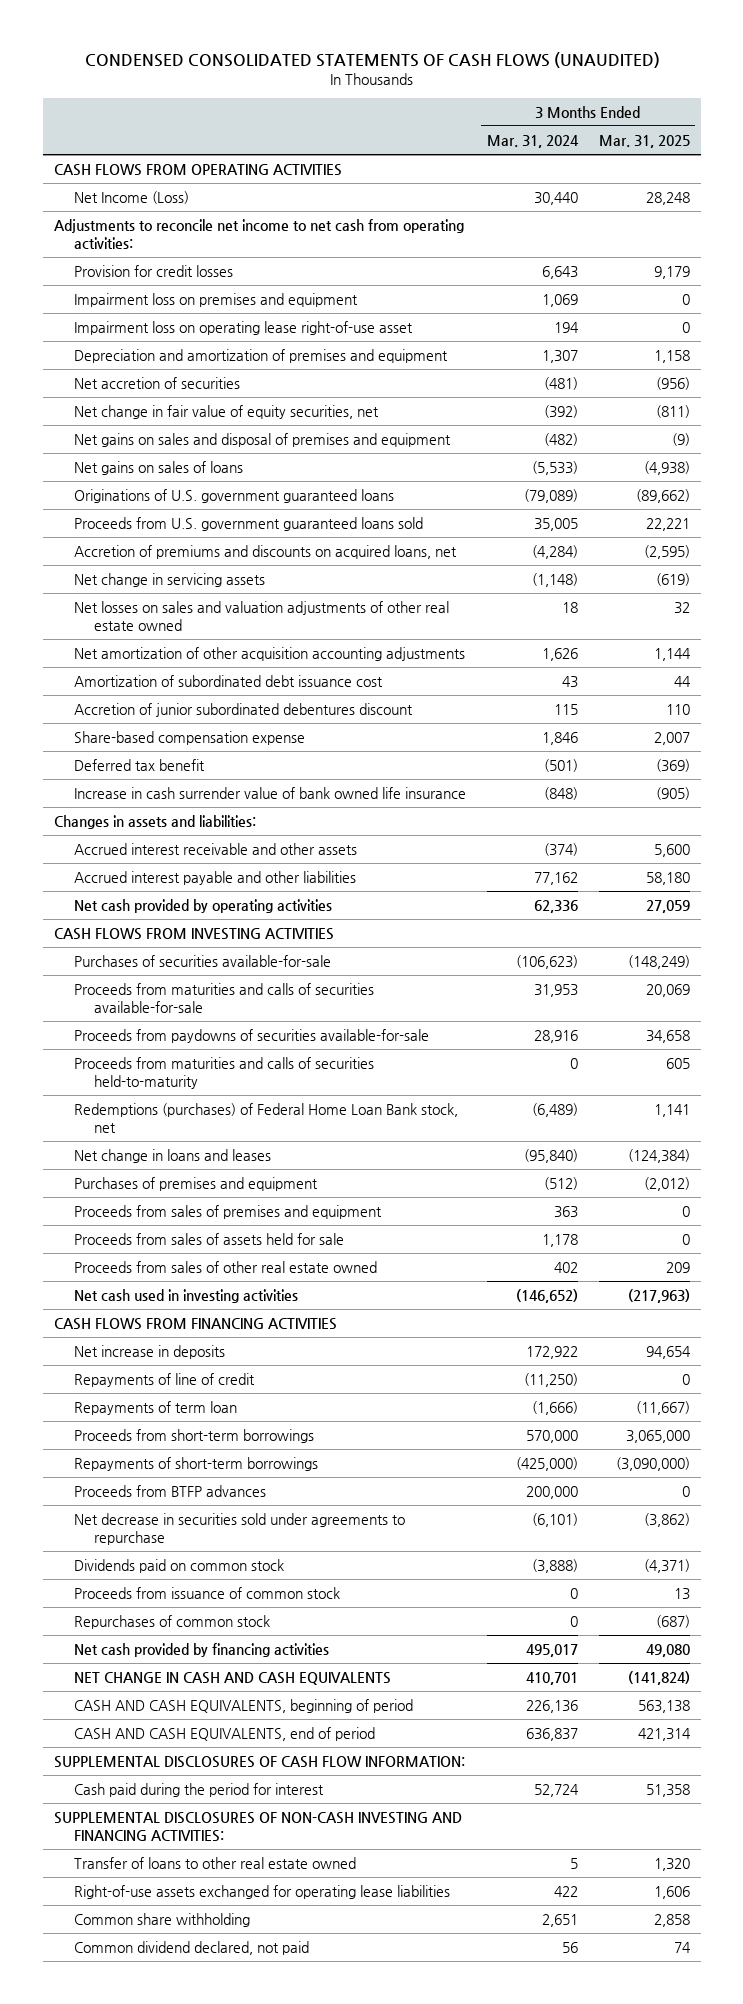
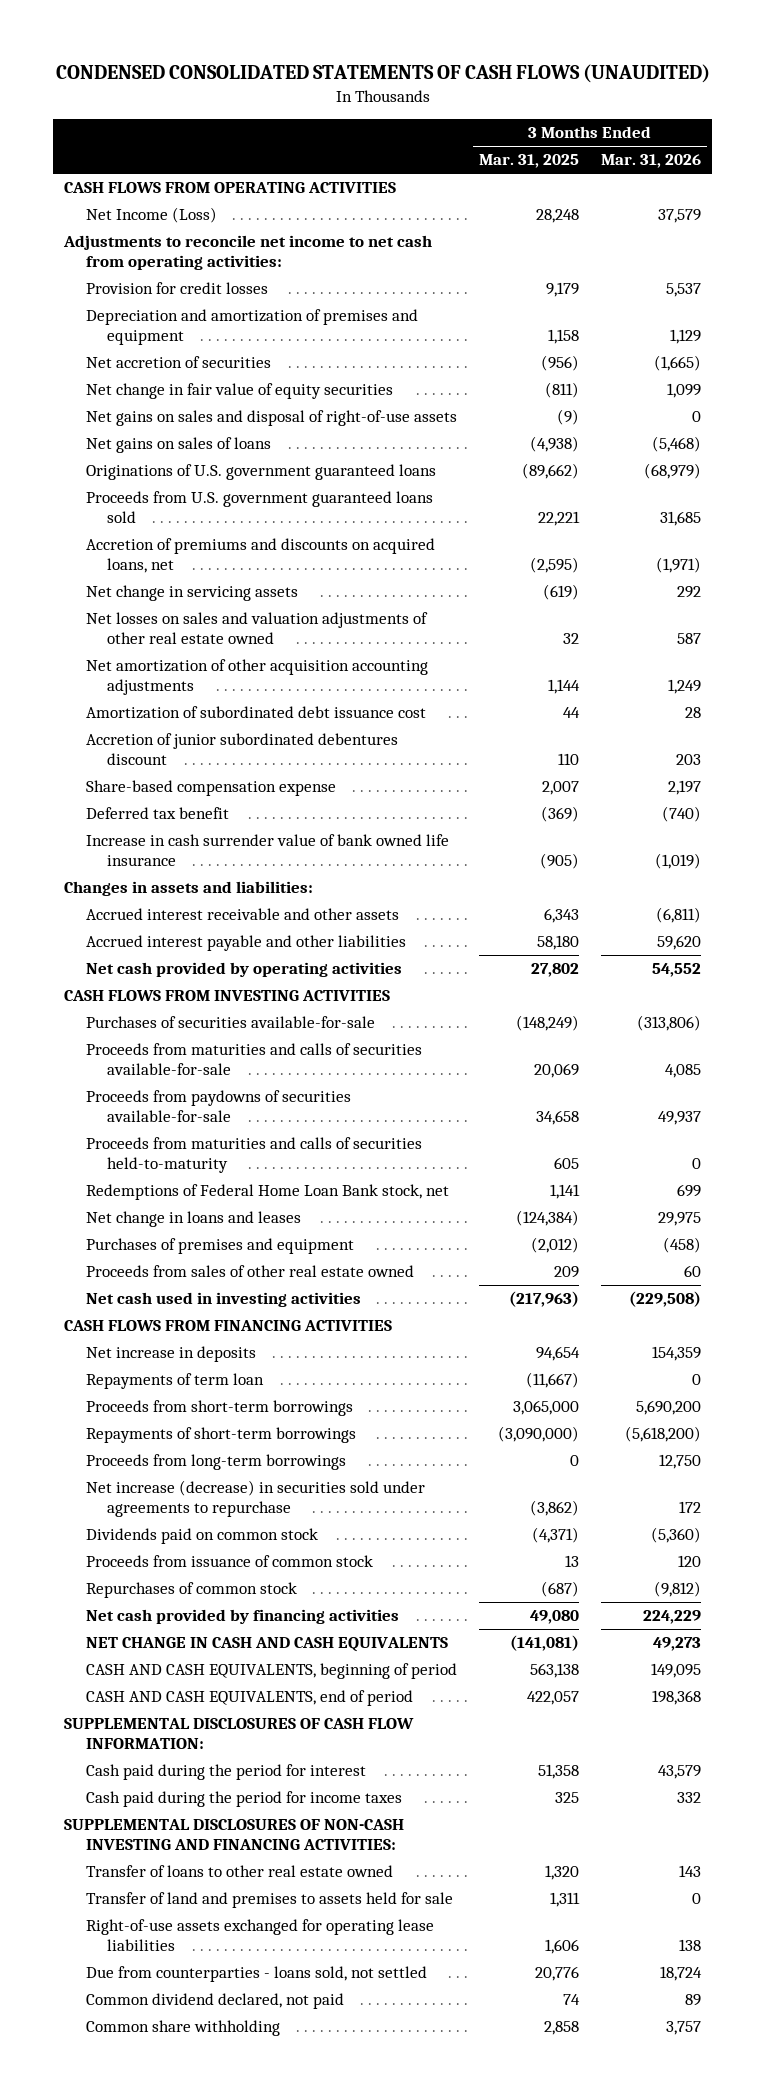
- | 3 Months Ended Mar. 31, 2024 | 3 Months Ended Mar. 31, 2025
+ | 3 Months Ended Mar. 31, 2025 | 3 Months Ended Mar. 31, 2026
- Impairment loss on premises and equipment | 1,069 | 0
- Impairment loss on operating lease right-of-use asset | 194 | 0
- Net change in fair value of equity securities, net | (392) | (811)
- Net gains on sales and disposal of premises and equipment | (482) | (9)
+ Net change in fair value of equity securities | (811) | 1,099
+ Net gains on sales and disposal of right-of-use assets | (9) | 0
- Accrued interest receivable and other assets | (374) | 5,600
+ Accrued interest receivable and other assets | 6,343 | (6,811)
- Net cash provided by operating activities | 62,336 | 27,059
+ Net cash provided by operating activities | 27,802 | 54,552
- Redemptions (purchases) of Federal Home Loan Bank stock, net | (6,489) | 1,141
+ Redemptions of Federal Home Loan Bank stock, net | 1,141 | 699
- Proceeds from sales of premises and equipment | 363 | 0
- Proceeds from sales of assets held for sale | 1,178 | 0
- Repayments of line of credit | (11,250) | 0
- Proceeds from BTFP advances | 200,000 | 0
- Net decrease in securities sold under agreements to repurchase | (6,101) | (3,862)
+ Proceeds from long-term borrowings | 0 | 12,750
+ Net increase (decrease) in securities sold under agreements to repurchase | (3,862) | 172
- NET CHANGE IN CASH AND CASH EQUIVALENTS | 410,701 | (141,824)
+ NET CHANGE IN CASH AND CASH EQUIVALENTS | (141,081) | 49,273
- CASH AND CASH EQUIVALENTS, end of period | 636,837 | 421,314
+ CASH AND CASH EQUIVALENTS, end of period | 422,057 | 198,368
+ Cash paid during the period for income taxes | 325 | 332
+ Transfer of land and premises to assets held for sale | 1,311 | 0
+ Due from counterparties - loans sold, not settled | 20,776 | 18,724
moved down: Common share withholding | 2,858 | 3,757

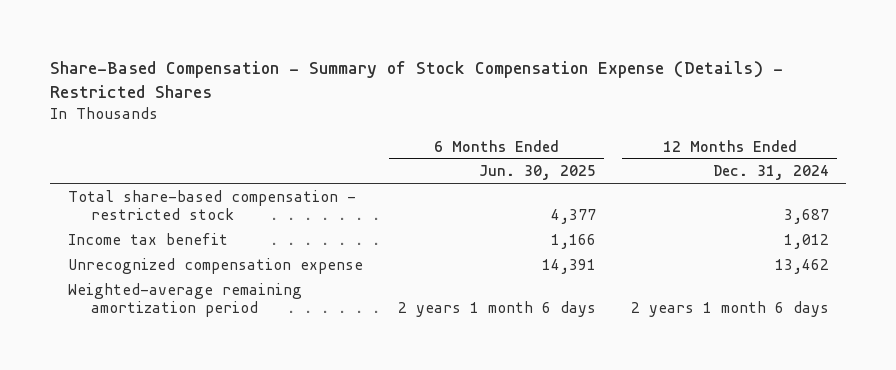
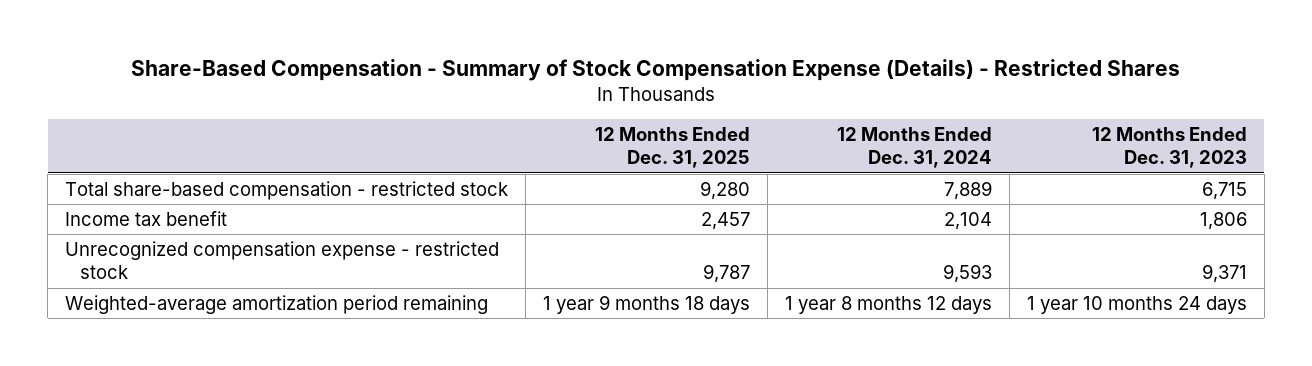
- | 6 Months Ended Jun. 30, 2025 | 12 Months Ended Dec. 31, 2024
+ | 12 Months Ended Dec. 31, 2025 | 12 Months Ended Dec. 31, 2024 | 12 Months Ended Dec. 31, 2023
- Total share-based compensation - restricted stock | 4,377 | 3,687
- Income tax benefit | 1,166 | 1,012
- Unrecognized compensation expense | 14,391 | 13,462
- Weighted-average remaining amortization period | 2 years 1 month 6 days | 2 years 1 month 6 days
+ Total share-based compensation - restricted stock | 9,280 | 7,889 | 6,715
+ Income tax benefit | 2,457 | 2,104 | 1,806
+ Unrecognized compensation expense - restricted stock | 9,787 | 9,593 | 9,371
+ Weighted-average amortization period remaining | 1 year 9 months 18 days | 1 year 8 months 12 days | 1 year 10 months 24 days

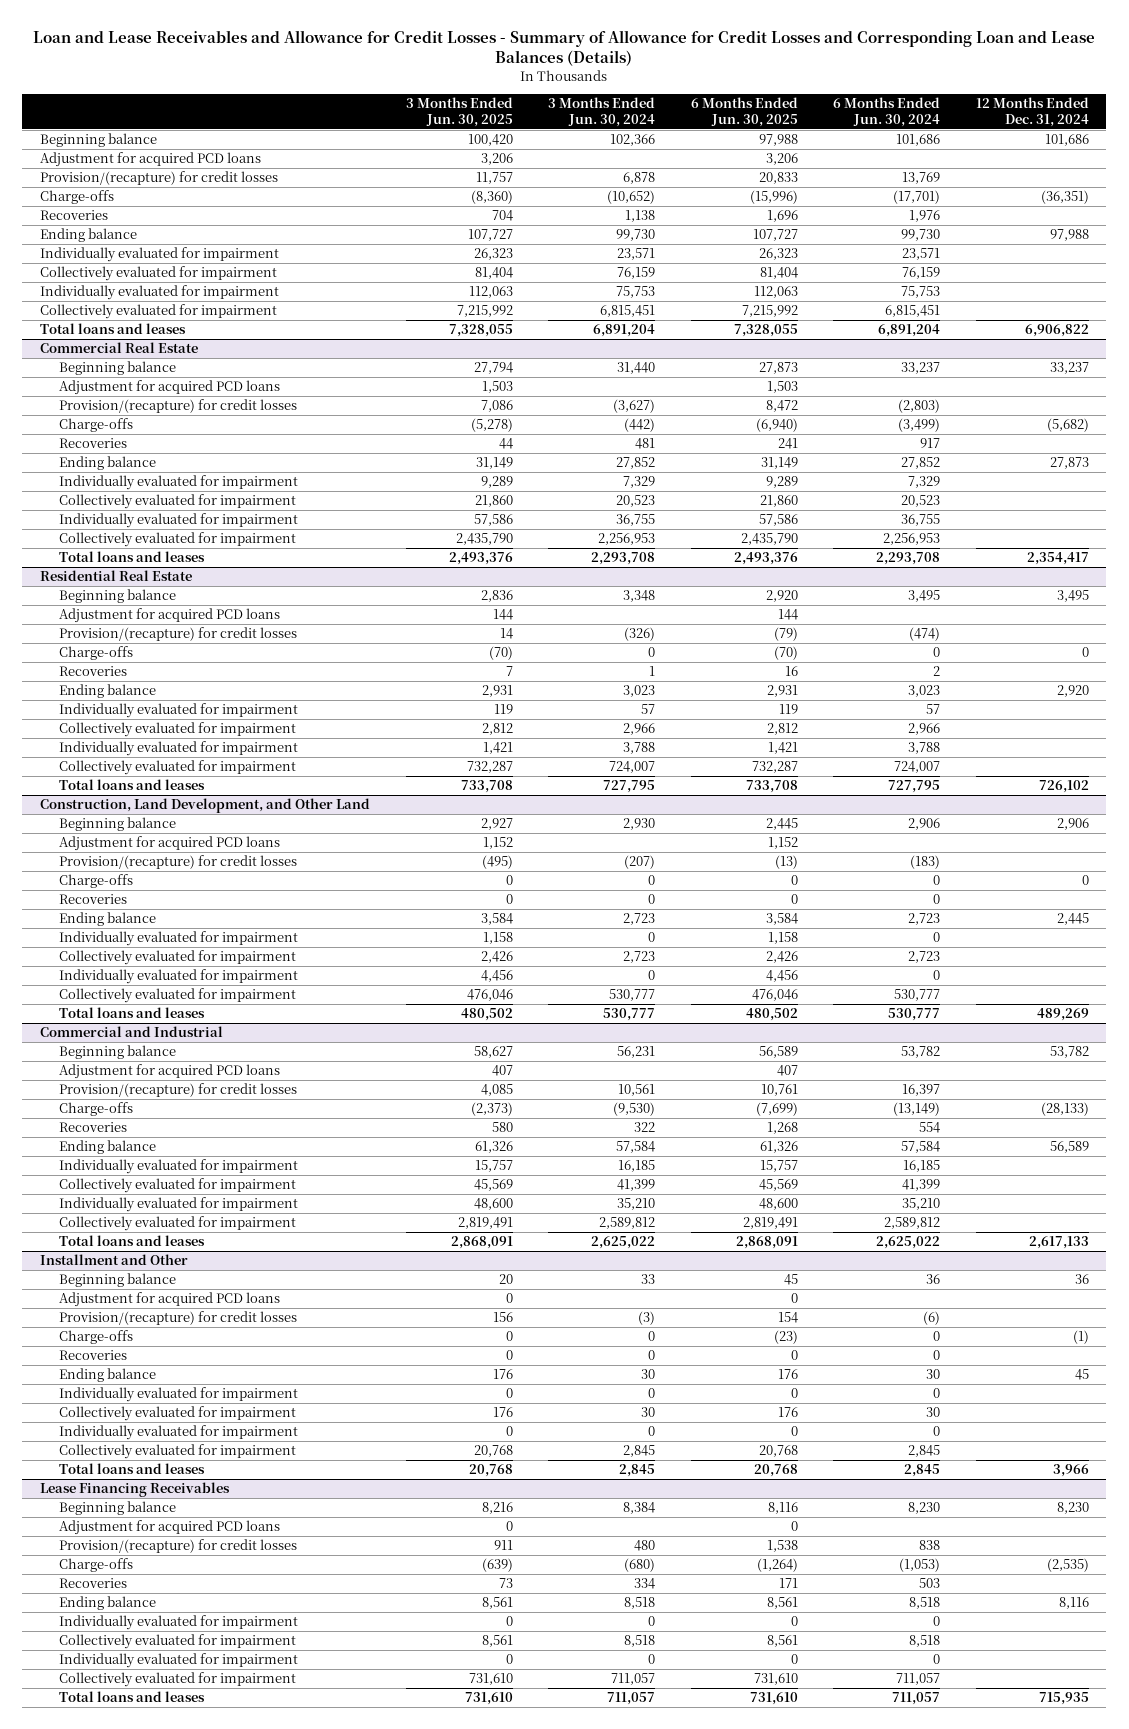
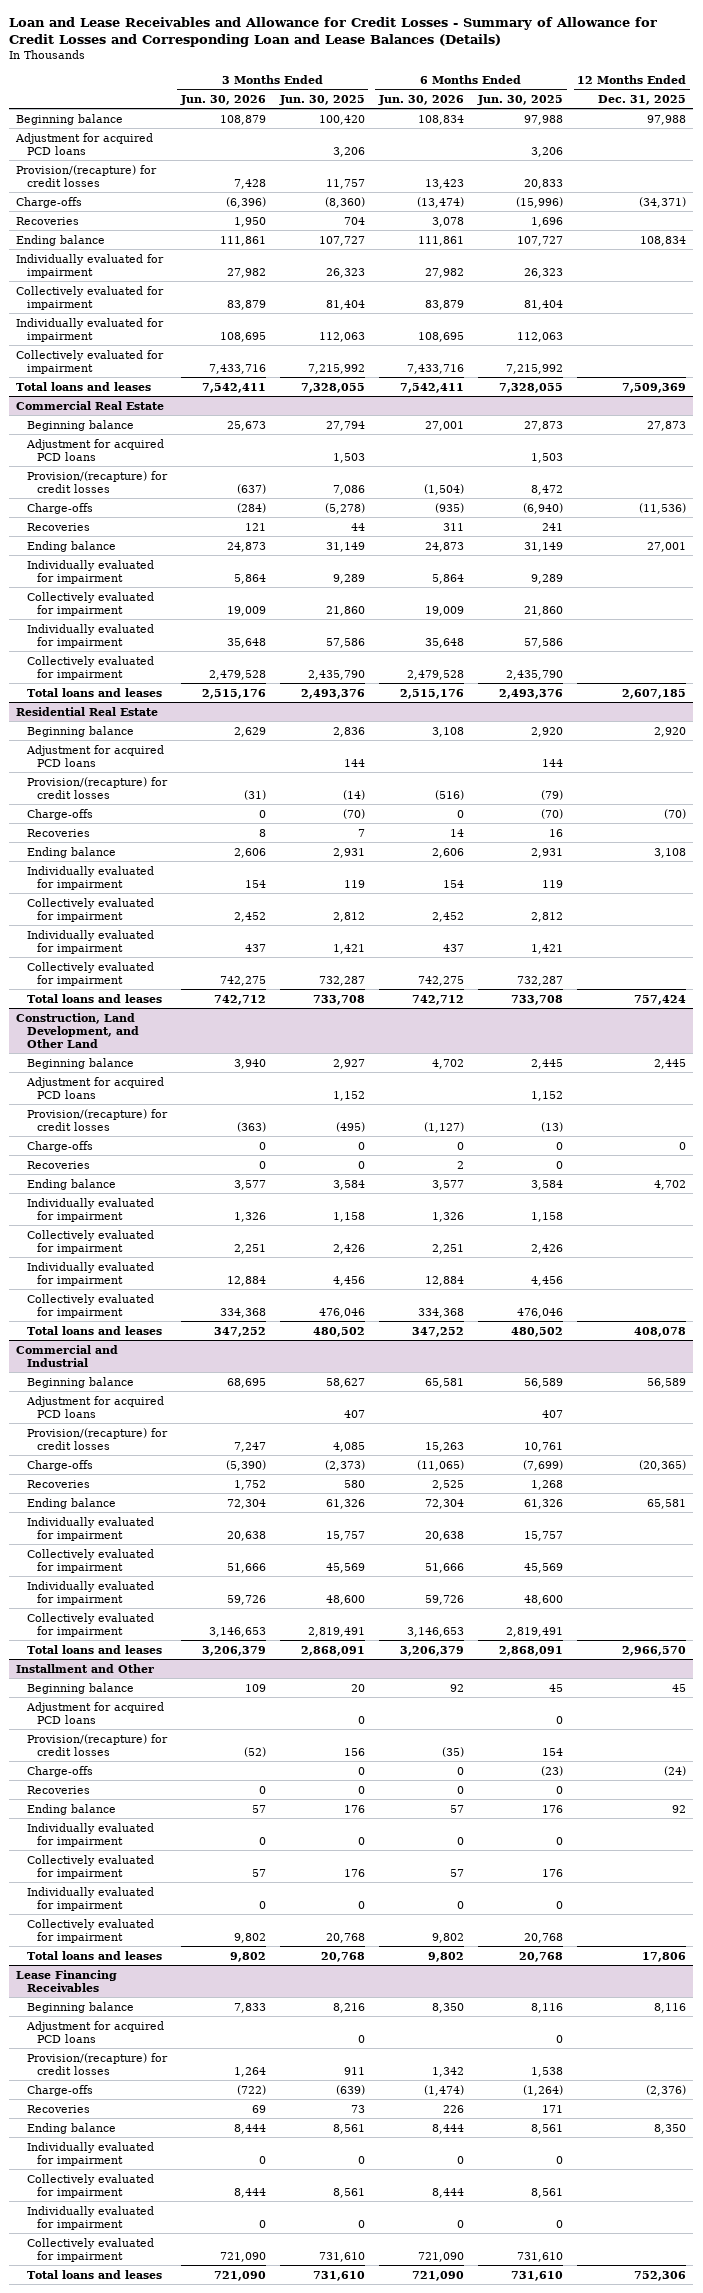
- | 3 Months Ended Jun. 30, 2025 | 3 Months Ended Jun. 30, 2024 | 6 Months Ended Jun. 30, 2025 | 6 Months Ended Jun. 30, 2024 | 12 Months Ended Dec. 31, 2024
+ | 3 Months Ended Jun. 30, 2026 | 3 Months Ended Jun. 30, 2025 | 6 Months Ended Jun. 30, 2026 | 6 Months Ended Jun. 30, 2025 | 12 Months Ended Dec. 31, 2025
@ Residential Real Estate
- Provision/(recapture) for credit losses | 14 | (326) | (79) | (474) |
+ Provision/(recapture) for credit losses | (31) | (14) | (516) | (79) |

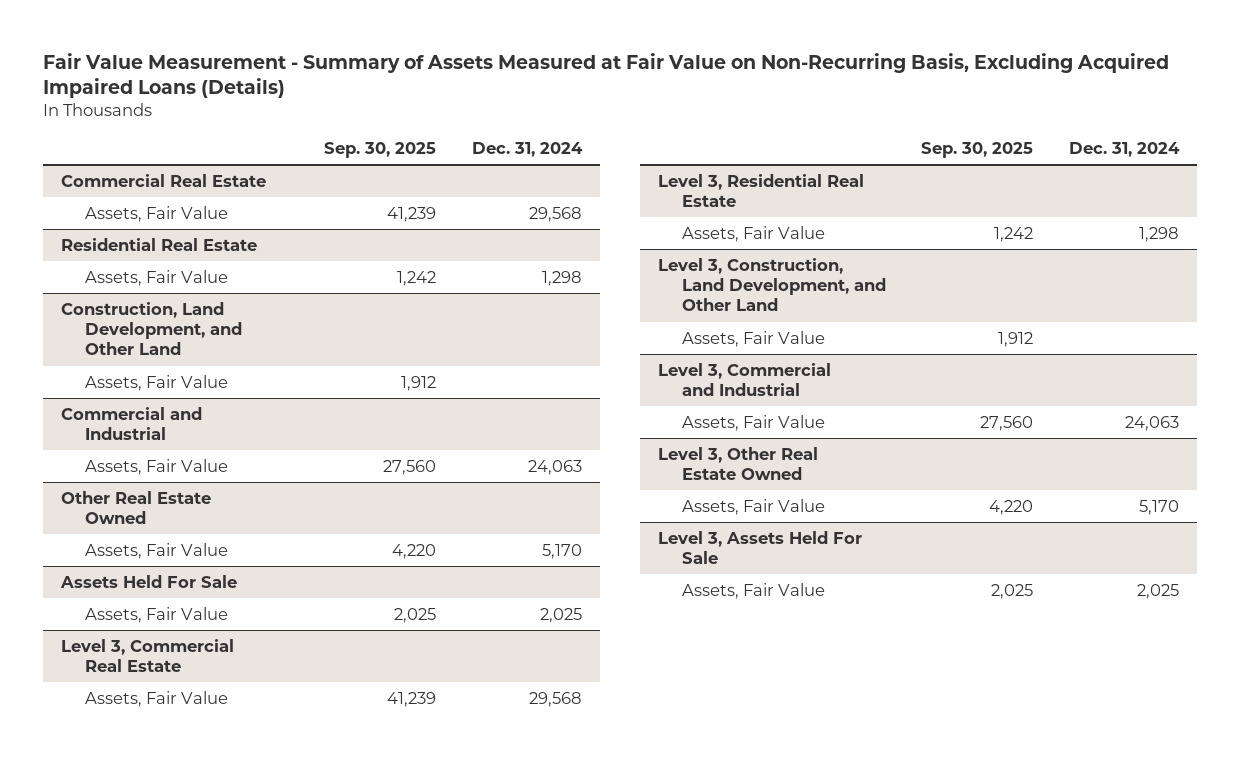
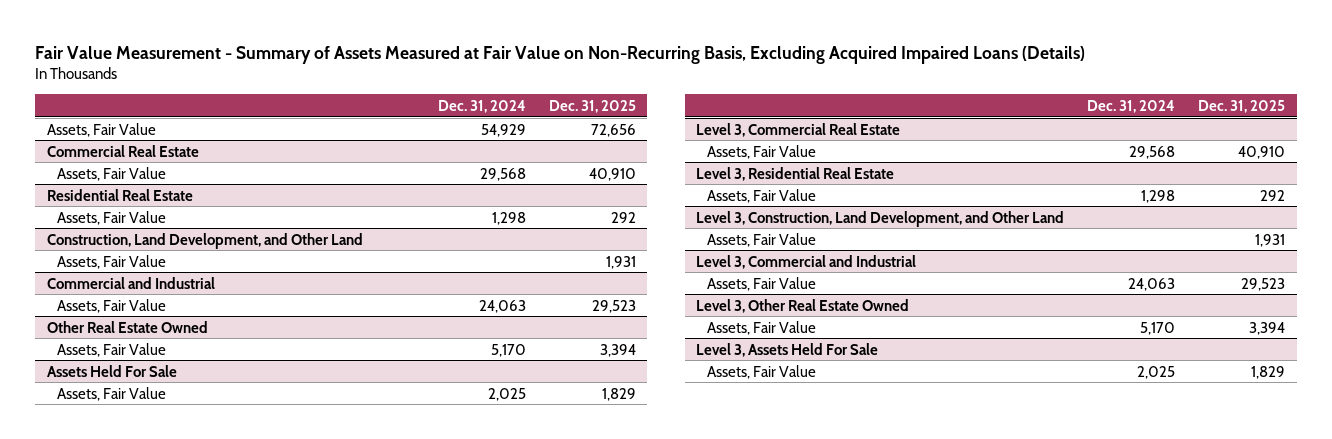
- | Sep. 30, 2025 | Dec. 31, 2024
+ | Dec. 31, 2024 | Dec. 31, 2025
+ Assets, Fair Value | 54,929 | 72,656

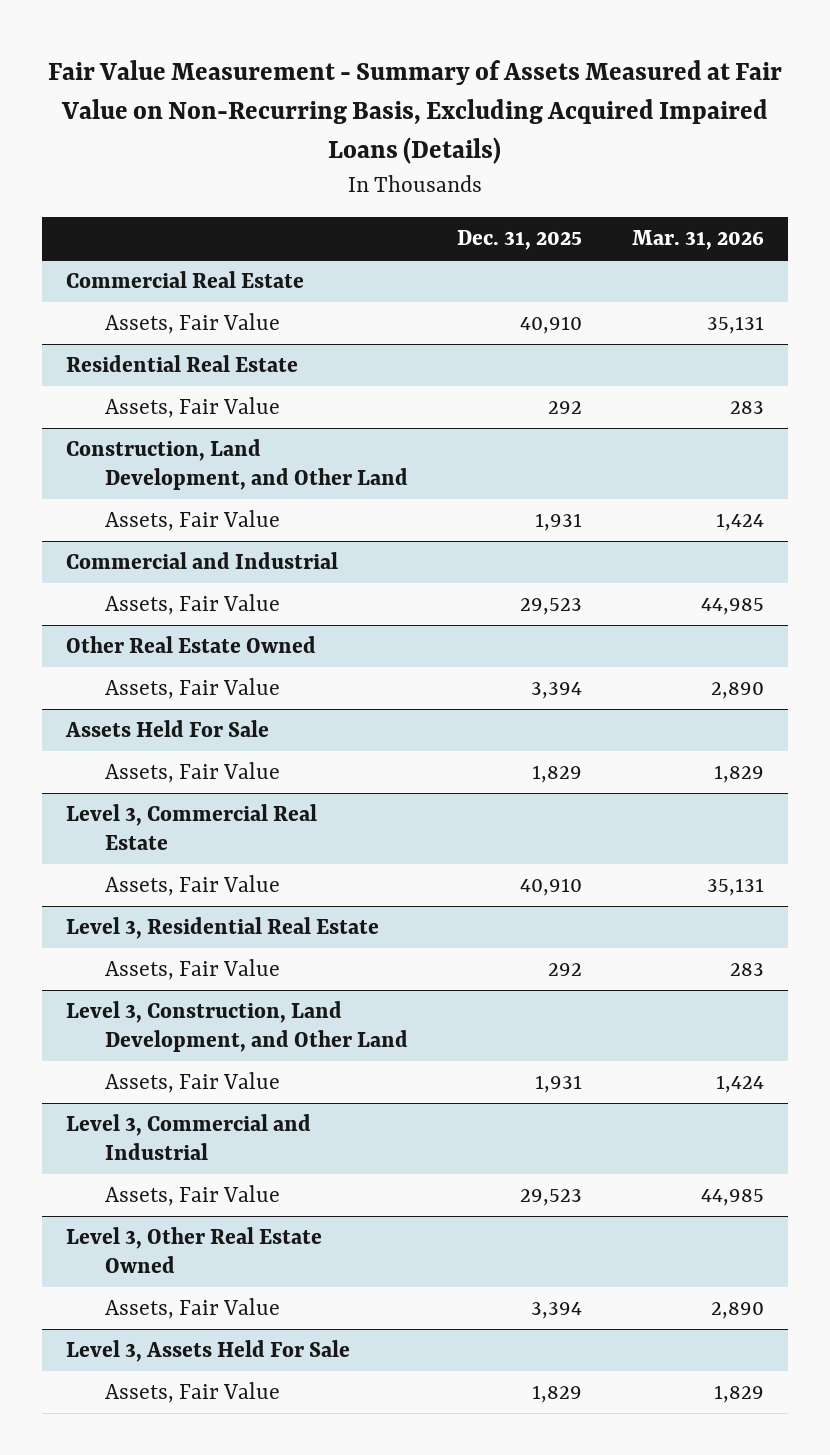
- | Dec. 31, 2024 | Dec. 31, 2025
+ | Dec. 31, 2025 | Mar. 31, 2026
- Assets, Fair Value | 54,929 | 72,656

